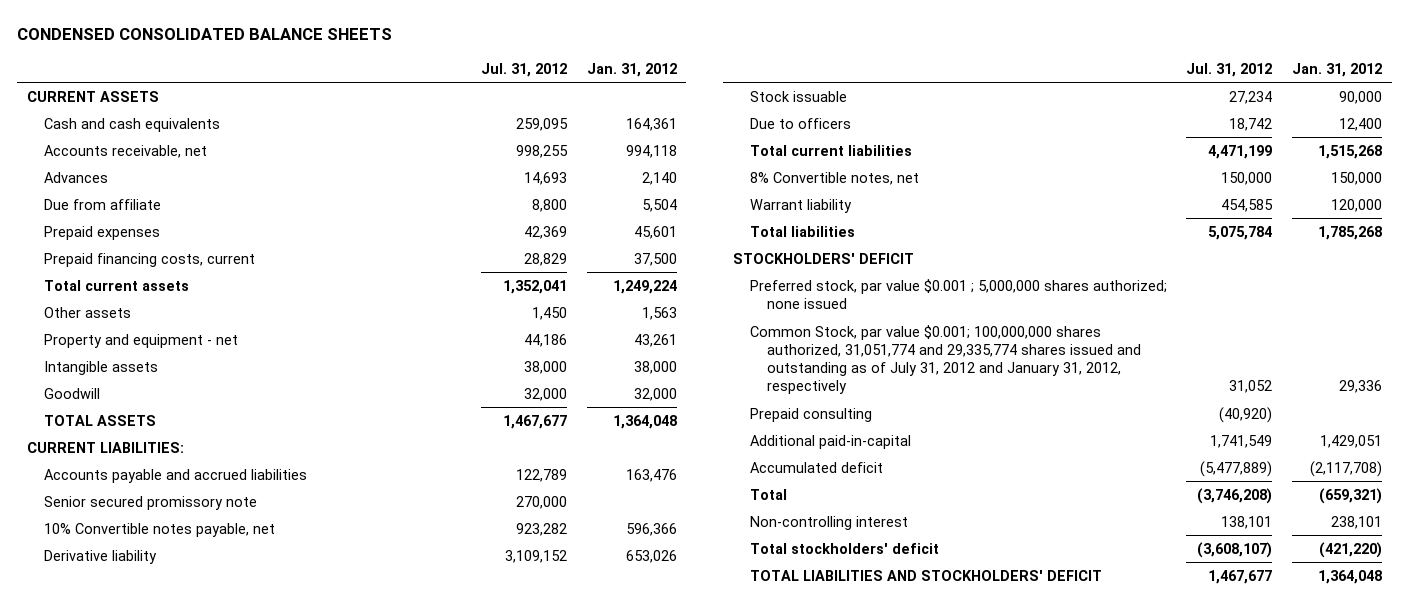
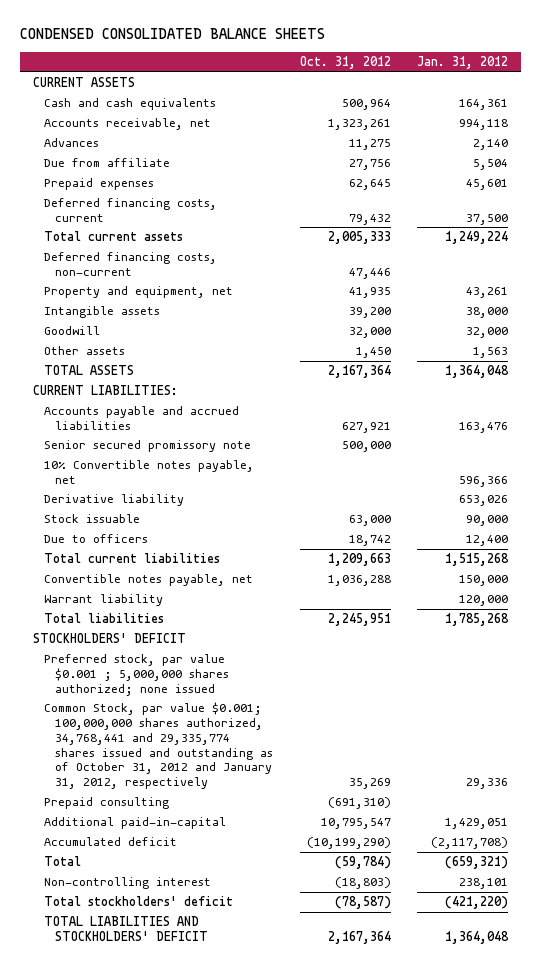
- | Jul. 31, 2012 | Jan. 31, 2012
+ | Oct. 31, 2012 | Jan. 31, 2012
- Prepaid financing costs, current | 28,829 | 37,500
+ Deferred financing costs, current | 79,432 | 37,500
- Property and equipment - net | 44,186 | 43,261
+ Deferred financing costs, non-current | 47,446 |
+ Property and equipment, net | 41,935 | 43,261
moved down: Other assets | 1,450 | 1,563
- 8% Convertible notes, net | 150,000 | 150,000
+ Convertible notes payable, net | 1,036,288 | 150,000
- Common Stock, par value $0.001; 100,000,000 shares authorized, 31,051,774 and 29,335,774 shares issued and outstanding as of July 31, 2012 and January 31, 2012, respectively | 31,052 | 29,336
+ Common Stock, par value $0.001; 100,000,000 shares authorized, 34,768,441 and 29,335,774 shares issued and outstanding as of October 31, 2012 and January 31, 2012, respectively | 35,269 | 29,336

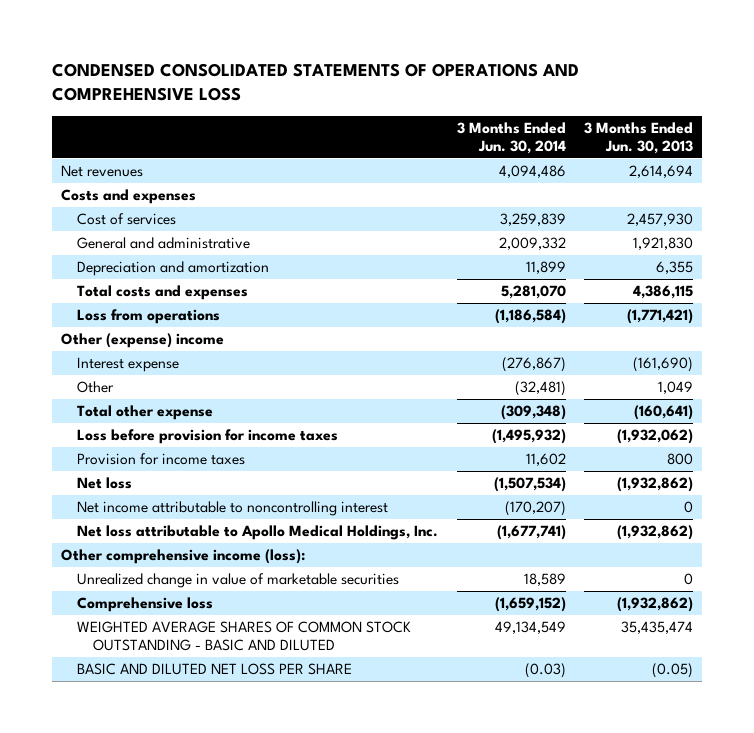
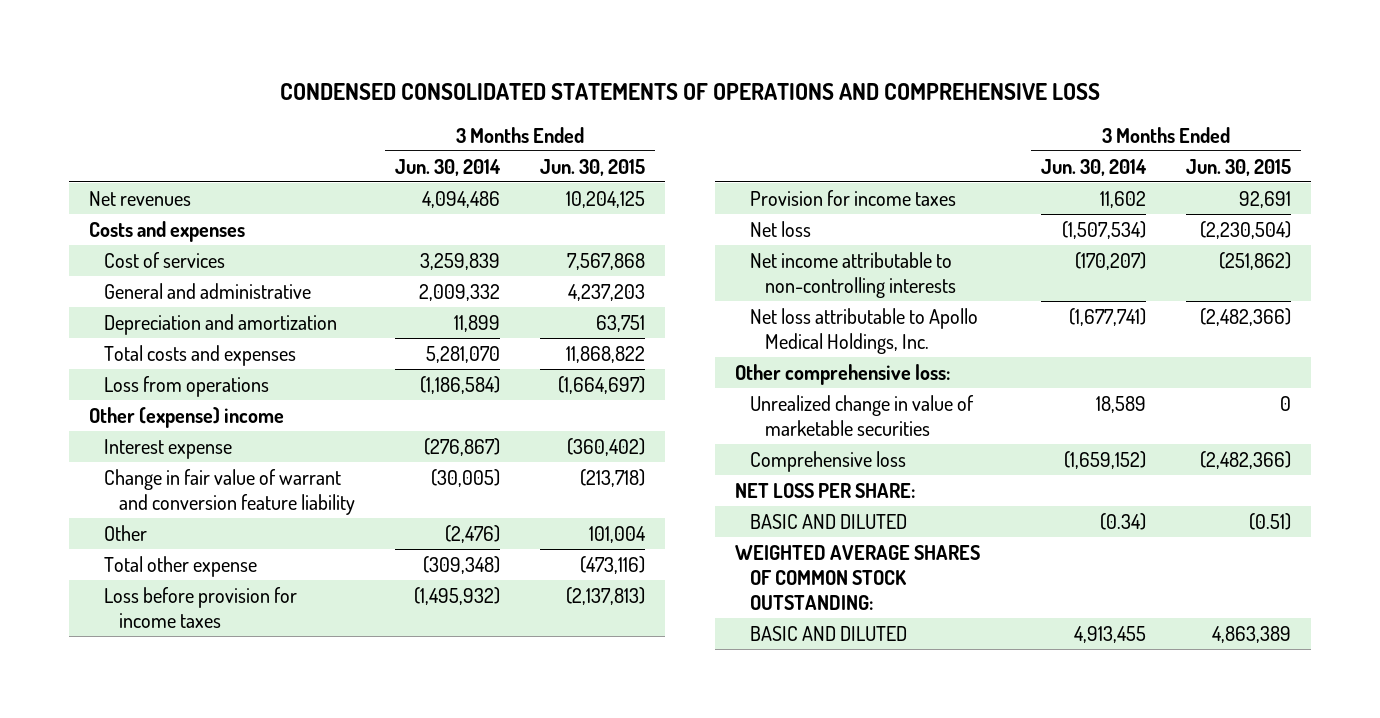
- | 3 Months Ended Jun. 30, 2014 | 3 Months Ended Jun. 30, 2013
+ | 3 Months Ended Jun. 30, 2014 | 3 Months Ended Jun. 30, 2015
- Other | (32,481) | 1,049
+ Change in fair value of warrant and conversion feature liability | (30,005) | (213,718)
+ Other | (2,476) | 101,004
- Net income attributable to noncontrolling interest | (170,207) | 0
+ Net income attributable to non-controlling interests | (170,207) | (251,862)
- Other comprehensive income (loss):
+ Other comprehensive loss:
- WEIGHTED AVERAGE SHARES OF COMMON STOCK OUTSTANDING - BASIC AND DILUTED | 49,134,549 | 35,435,474
- BASIC AND DILUTED NET LOSS PER SHARE | (0.03) | (0.05)
+ NET LOSS PER SHARE:
+ BASIC AND DILUTED | (0.34) | (0.51)
+ WEIGHTED AVERAGE SHARES OF COMMON STOCK OUTSTANDING:
+ BASIC AND DILUTED | 4,913,455 | 4,863,389

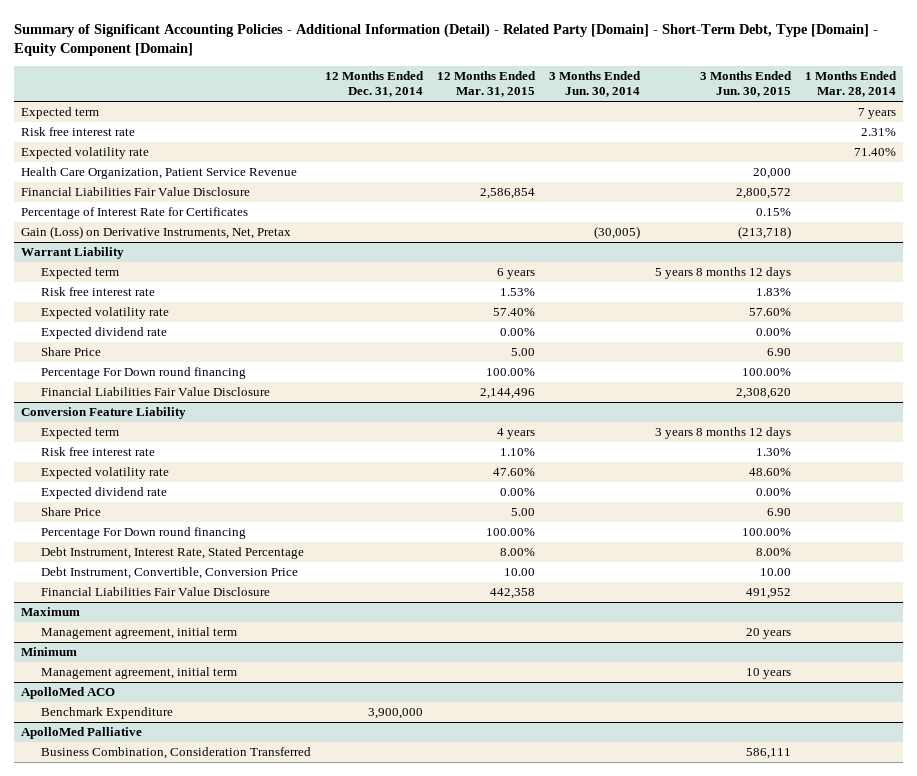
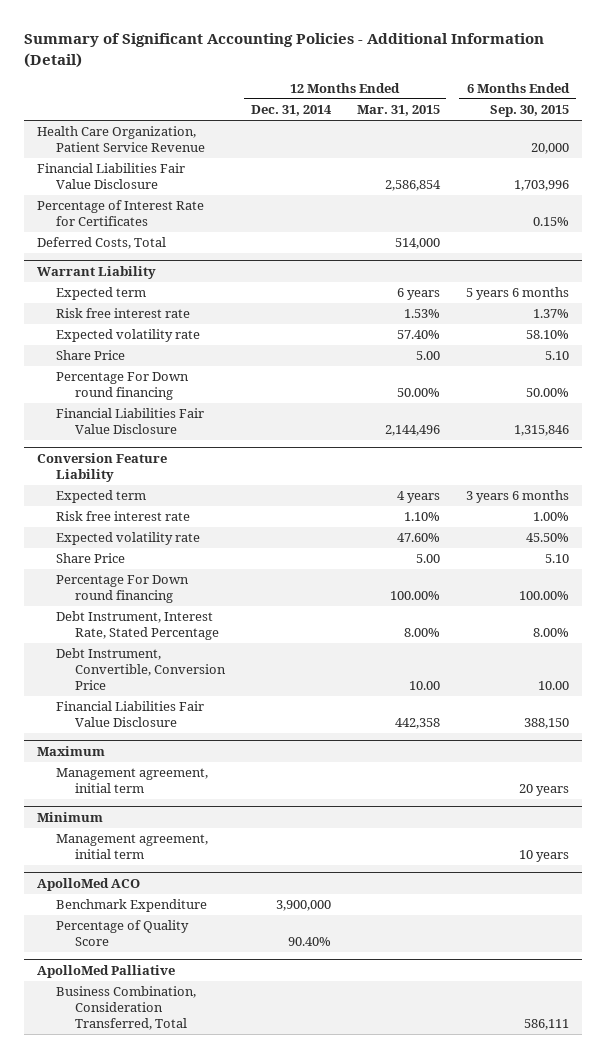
- Summary of Significant Accounting Policies - Additional Information (Detail) - Related Party [Domain] - Short-Term Debt, Type [Domain] - Equity Component [Domain]
+ Summary of Significant Accounting Policies - Additional Information (Detail)
- | 12 Months Ended Dec. 31, 2014 | 12 Months Ended Mar. 31, 2015 | 3 Months Ended Jun. 30, 2014 | 3 Months Ended Jun. 30, 2015 | 1 Months Ended Mar. 28, 2014
+ | 12 Months Ended Dec. 31, 2014 | 12 Months Ended Mar. 31, 2015 | 6 Months Ended Sep. 30, 2015
- Expected term | | | | | 7 years
- Risk free interest rate | | | | | 2.31%
- Expected volatility rate | | | | | 71.40%
- Gain (Loss) on Derivative Instruments, Net, Pretax | | | (30,005) | (213,718) |
+ Deferred Costs, Total | | 514,000 |
@ Warrant Liability
- Expected dividend rate | | 0.00% | | 0.00% |
- Percentage For Down round financing | | 100.00% | | 100.00% |
+ Percentage For Down round financing | | 50.00% | 50.00%
@ Conversion Feature Liability
- Expected dividend rate | | 0.00% | | 0.00% |
@ ApolloMed ACO
+ Percentage of Quality Score | 90.40% | |
@ ApolloMed Palliative
- Business Combination, Consideration Transferred | | | | 586,111 |
+ Business Combination, Consideration Transferred, Total | | | 586,111

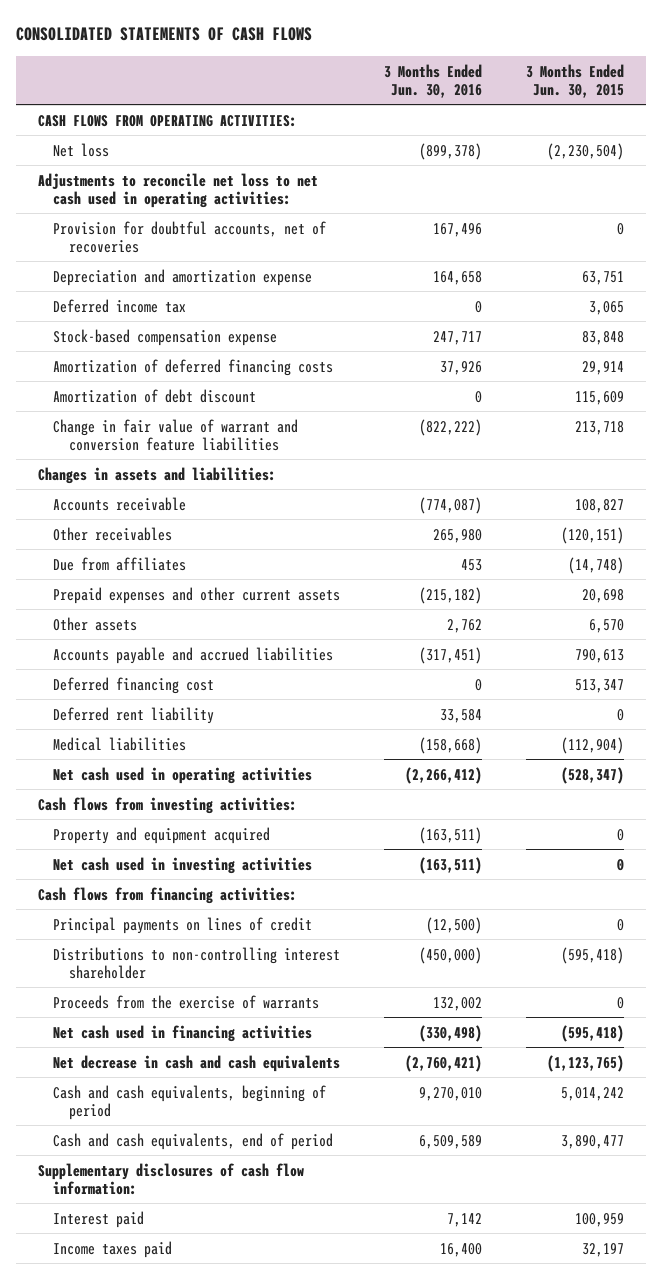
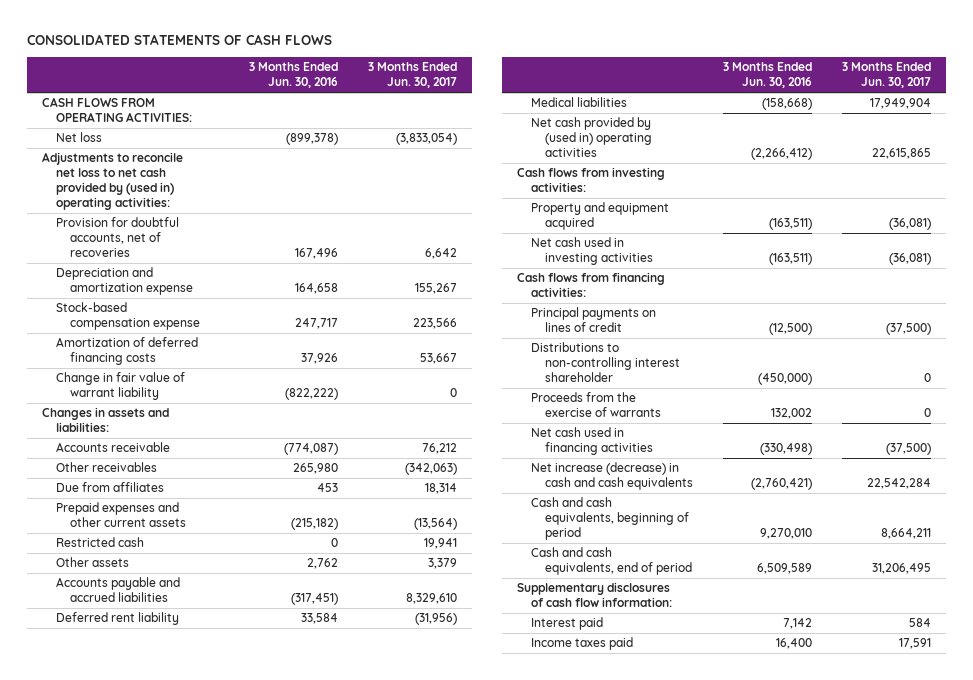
- | 3 Months Ended Jun. 30, 2016 | 3 Months Ended Jun. 30, 2015
+ | 3 Months Ended Jun. 30, 2016 | 3 Months Ended Jun. 30, 2017
- Adjustments to reconcile net loss to net cash used in operating activities:
+ Adjustments to reconcile net loss to net cash provided by (used in) operating activities:
- Deferred income tax | 0 | 3,065
- Amortization of debt discount | 0 | 115,609
- Change in fair value of warrant and conversion feature liabilities | (822,222) | 213,718
+ Change in fair value of warrant liability | (822,222) | 0
+ Restricted cash | 0 | 19,941
- Deferred financing cost | 0 | 513,347
- Net cash used in operating activities | (2,266,412) | (528,347)
+ Net cash provided by (used in) operating activities | (2,266,412) | 22,615,865
- Net decrease in cash and cash equivalents | (2,760,421) | (1,123,765)
+ Net increase (decrease) in cash and cash equivalents | (2,760,421) | 22,542,284

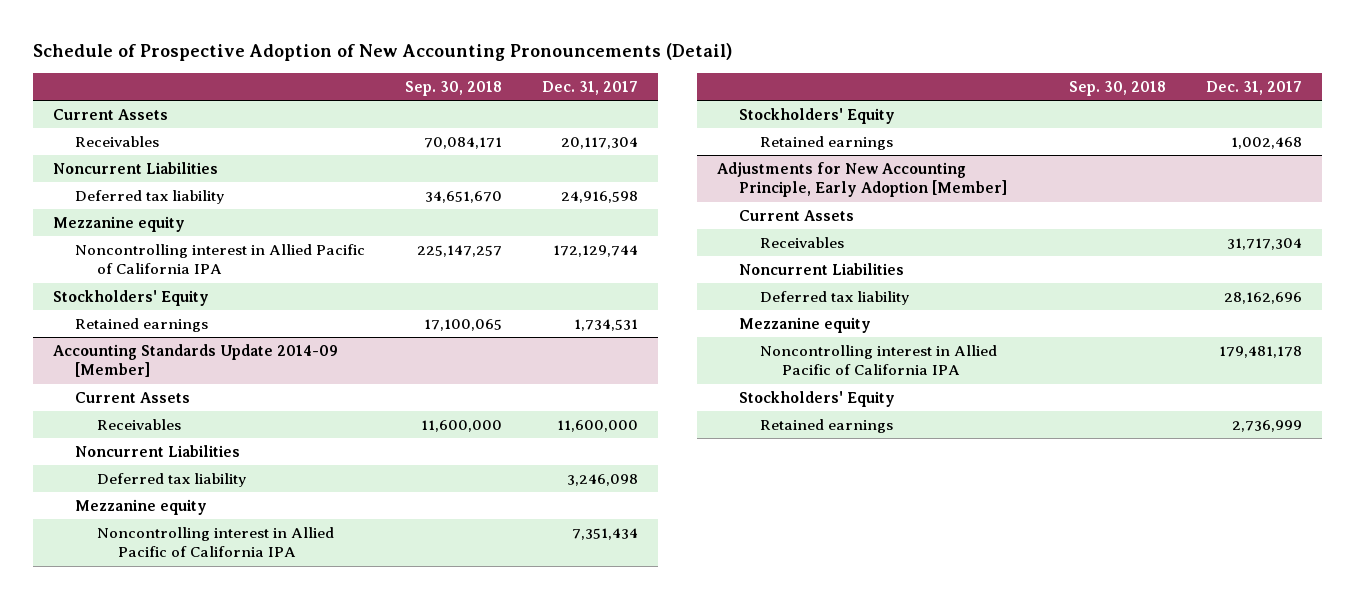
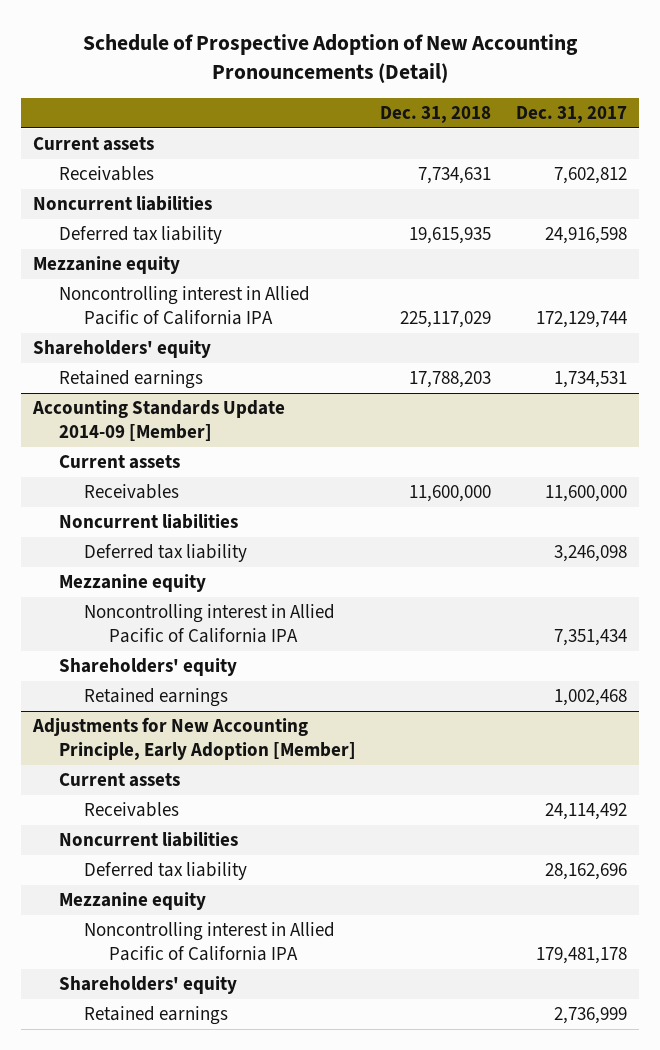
- | Sep. 30, 2018 | Dec. 31, 2017
+ | Dec. 31, 2018 | Dec. 31, 2017
- Current Assets
- Receivables | 70,084,171 | 20,117,304
- Noncurrent Liabilities
+ Current assets
+ Receivables | 7,734,631 | 7,602,812
+ Noncurrent liabilities
- Stockholders' Equity
+ Shareholders' equity
@ Accounting Standards Update 2014-09 [Member]
- Current Assets
+ Current assets
- Noncurrent Liabilities
+ Noncurrent liabilities
- Stockholders' Equity
+ Shareholders' equity
@ Adjustments for New Accounting Principle, Early Adoption [Member]
- Current Assets
- Receivables | | 31,717,304
- Noncurrent Liabilities
+ Current assets
+ Receivables | | 24,114,492
+ Noncurrent liabilities
- Stockholders' Equity
+ Shareholders' equity

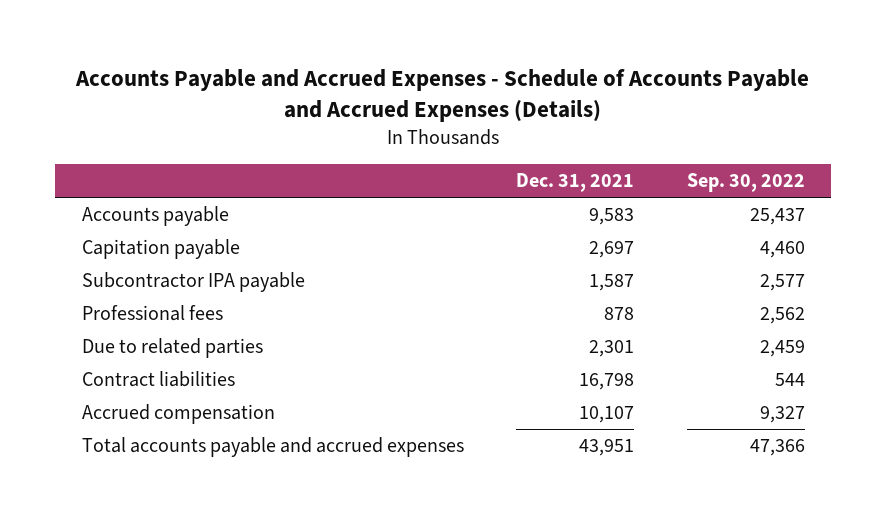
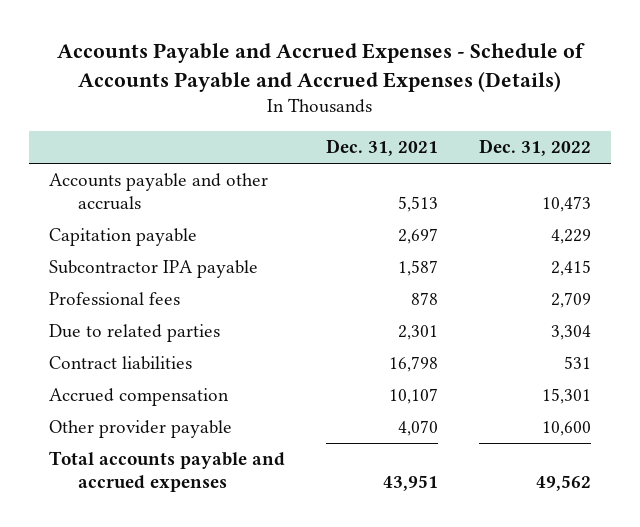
- | Dec. 31, 2021 | Sep. 30, 2022
+ | Dec. 31, 2021 | Dec. 31, 2022
- Accounts payable | 9,583 | 25,437
+ Accounts payable and other accruals | 5,513 | 10,473
+ Other provider payable | 4,070 | 10,600

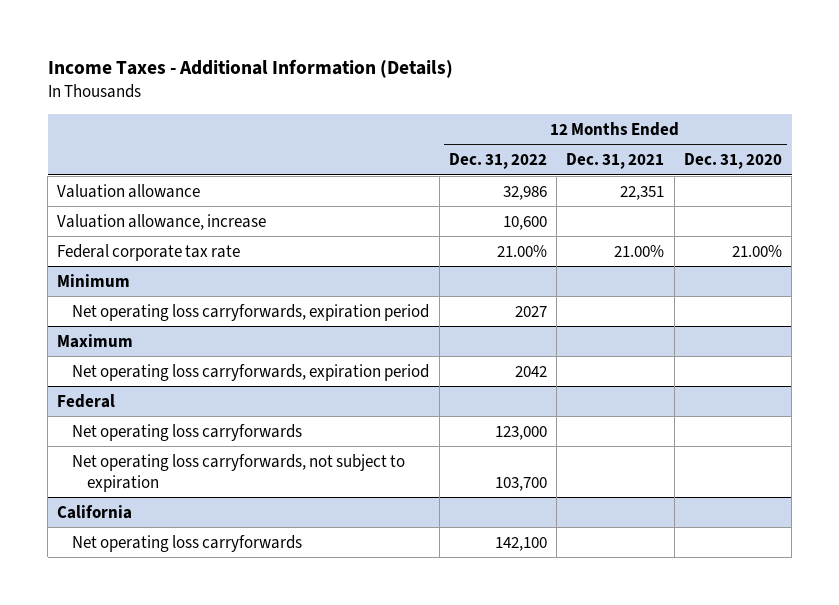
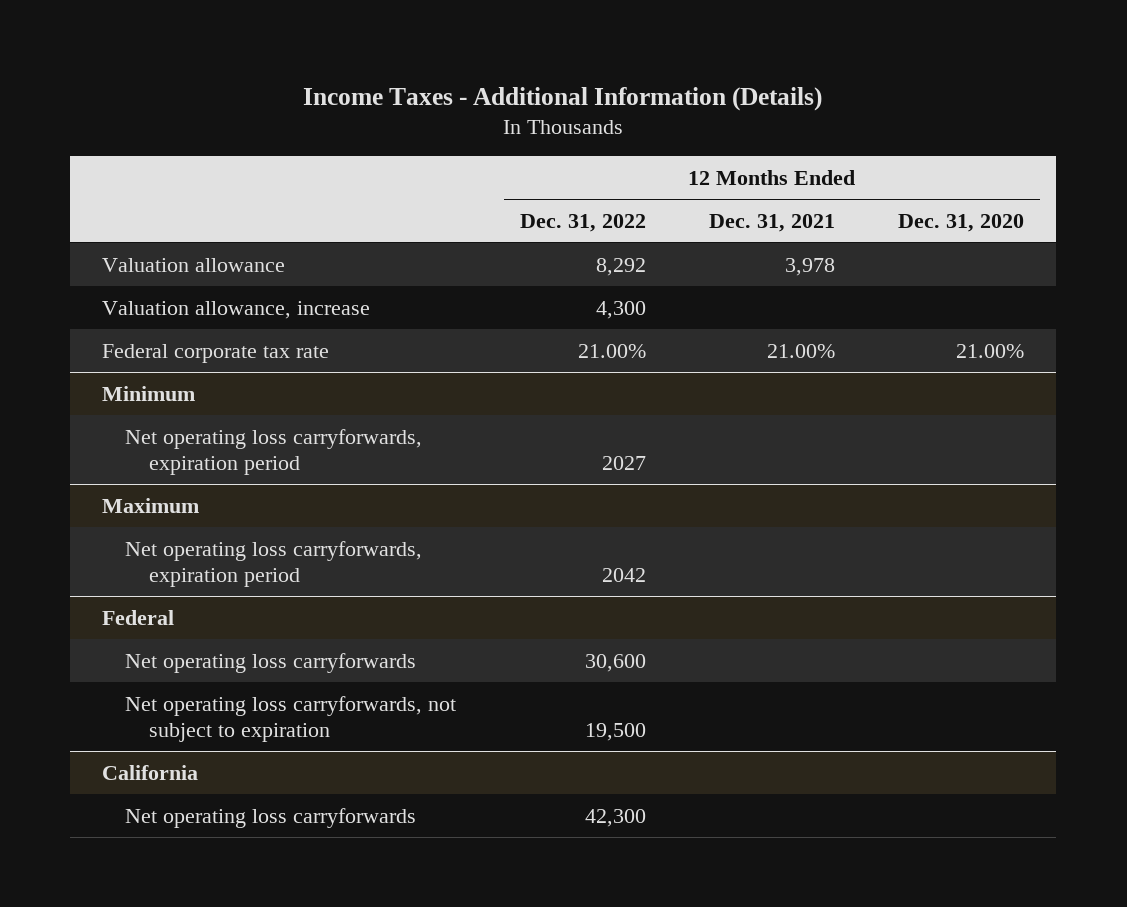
- Valuation allowance | 32,986 | 22,351 |
- Valuation allowance, increase | 10,600 | |
+ Valuation allowance | 8,292 | 3,978 |
+ Valuation allowance, increase | 4,300 | |
@ Federal
- Net operating loss carryforwards | 123,000 | |
- Net operating loss carryforwards, not subject to expiration | 103,700 | |
+ Net operating loss carryforwards | 30,600 | |
+ Net operating loss carryforwards, not subject to expiration | 19,500 | |
@ California
- Net operating loss carryforwards | 142,100 | |
+ Net operating loss carryforwards | 42,300 | |

